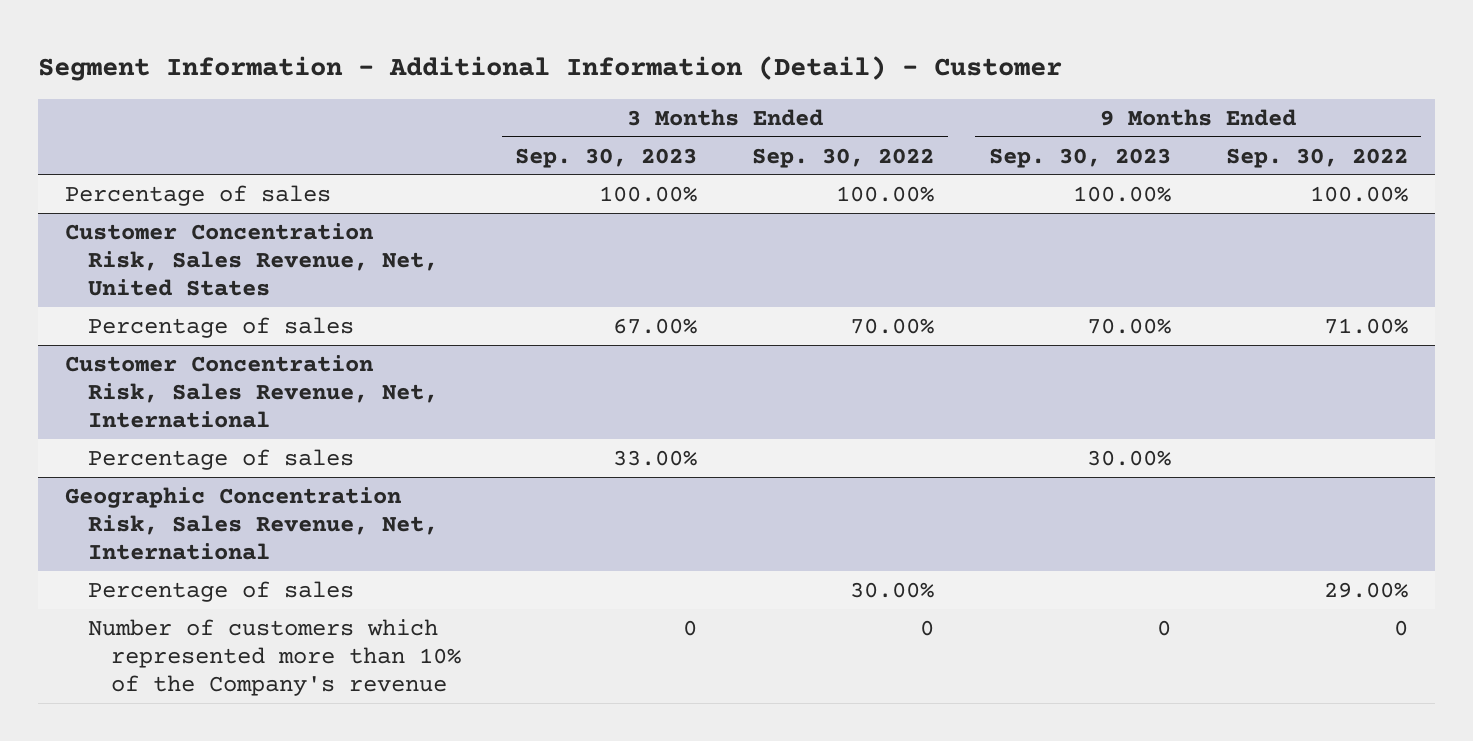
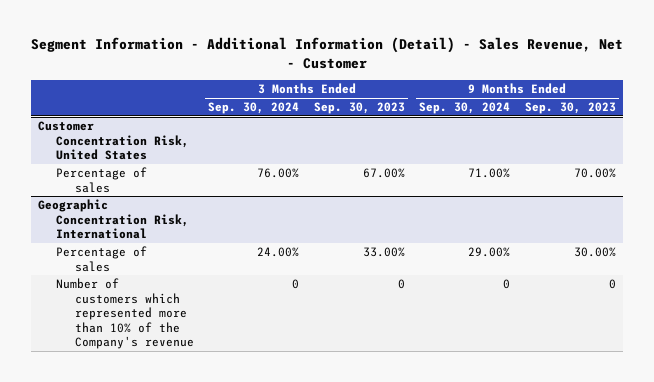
- Segment Information - Additional Information (Detail) - Customer
+ Segment Information - Additional Information (Detail) - Sales Revenue, Net - Customer
- | 3 Months Ended Sep. 30, 2023 | 3 Months Ended Sep. 30, 2022 | 9 Months Ended Sep. 30, 2023 | 9 Months Ended Sep. 30, 2022
+ | 3 Months Ended Sep. 30, 2024 | 3 Months Ended Sep. 30, 2023 | 9 Months Ended Sep. 30, 2024 | 9 Months Ended Sep. 30, 2023
- Percentage of sales | 100.00% | 100.00% | 100.00% | 100.00%
- Customer Concentration Risk, Sales Revenue, Net, United States
+ Customer Concentration Risk, United States
- Customer Concentration Risk, Sales Revenue, Net, International
+ Geographic Concentration Risk, International
- Geographic Concentration Risk, Sales Revenue, Net, International
- Percentage of sales | | 30.00% | | 29.00%

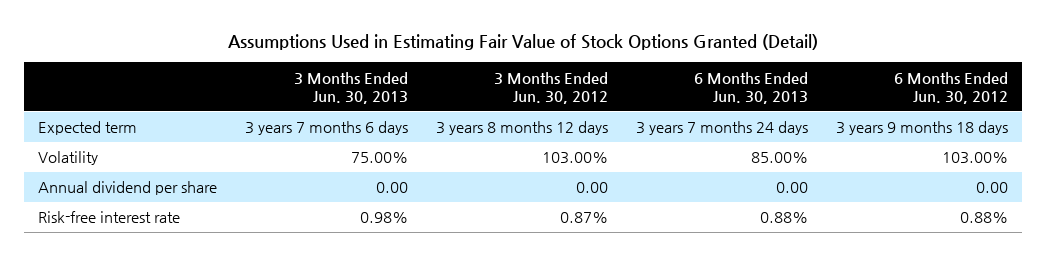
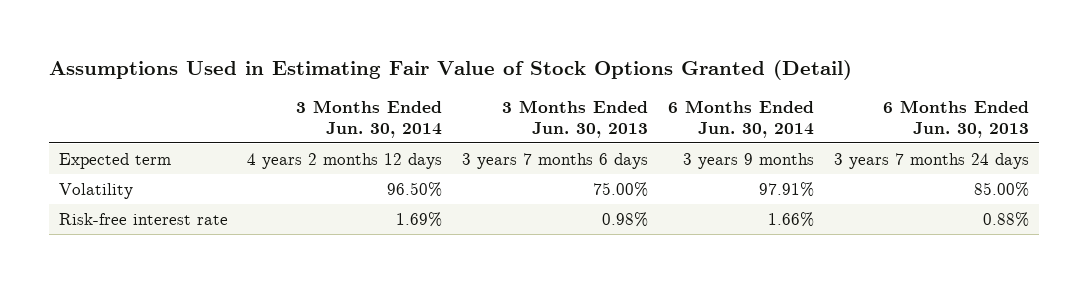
- | 3 Months Ended Jun. 30, 2013 | 3 Months Ended Jun. 30, 2012 | 6 Months Ended Jun. 30, 2013 | 6 Months Ended Jun. 30, 2012
+ | 3 Months Ended Jun. 30, 2014 | 3 Months Ended Jun. 30, 2013 | 6 Months Ended Jun. 30, 2014 | 6 Months Ended Jun. 30, 2013
- Annual dividend per share | 0.00 | 0.00 | 0.00 | 0.00

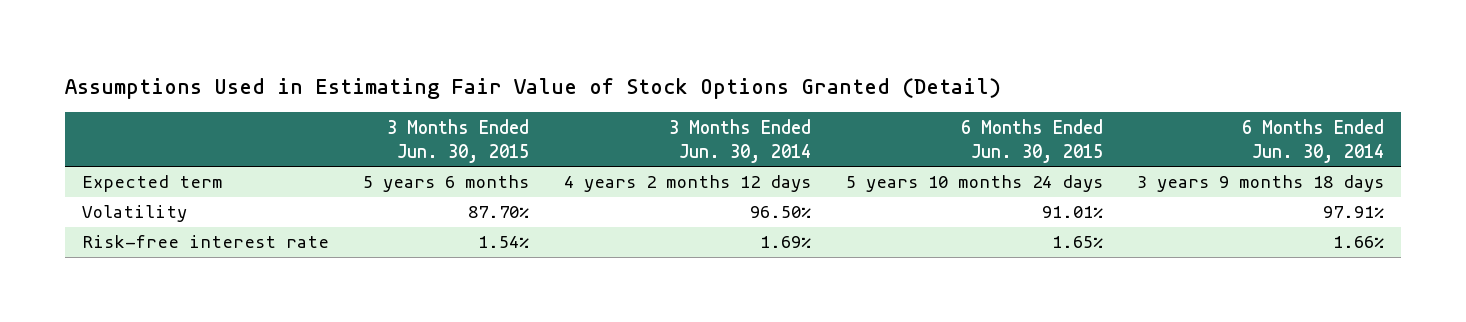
- | 3 Months Ended Jun. 30, 2014 | 3 Months Ended Jun. 30, 2013 | 6 Months Ended Jun. 30, 2014 | 6 Months Ended Jun. 30, 2013
+ | 3 Months Ended Jun. 30, 2015 | 3 Months Ended Jun. 30, 2014 | 6 Months Ended Jun. 30, 2015 | 6 Months Ended Jun. 30, 2014
- Expected term | 4 years 2 months 12 days | 3 years 7 months 6 days | 3 years 9 months | 3 years 7 months 24 days
+ Expected term | 5 years 6 months | 4 years 2 months 12 days | 5 years 10 months 24 days | 3 years 9 months 18 days

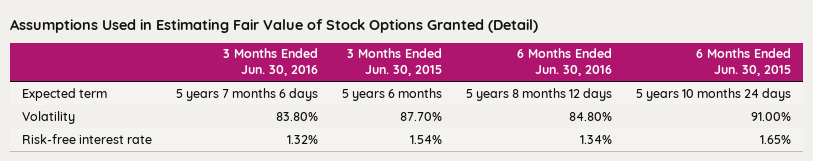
- | 3 Months Ended Jun. 30, 2015 | 3 Months Ended Jun. 30, 2014 | 6 Months Ended Jun. 30, 2015 | 6 Months Ended Jun. 30, 2014
+ | 3 Months Ended Jun. 30, 2016 | 3 Months Ended Jun. 30, 2015 | 6 Months Ended Jun. 30, 2016 | 6 Months Ended Jun. 30, 2015
- Volatility | 87.70% | 96.50% | 91.01% | 97.91%
+ Volatility | 83.80% | 87.70% | 84.80% | 91.00%

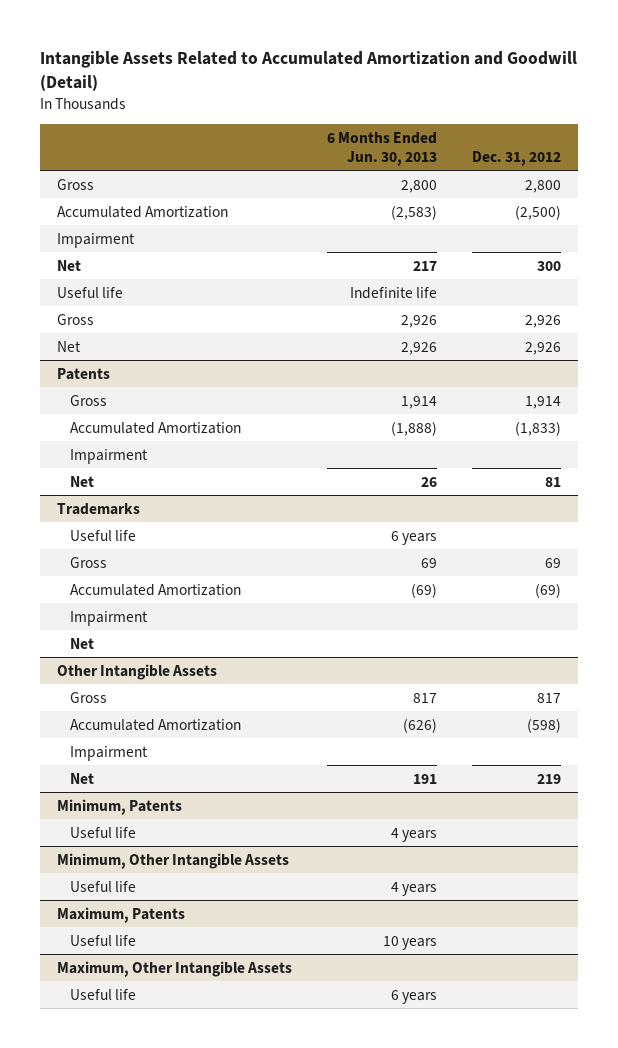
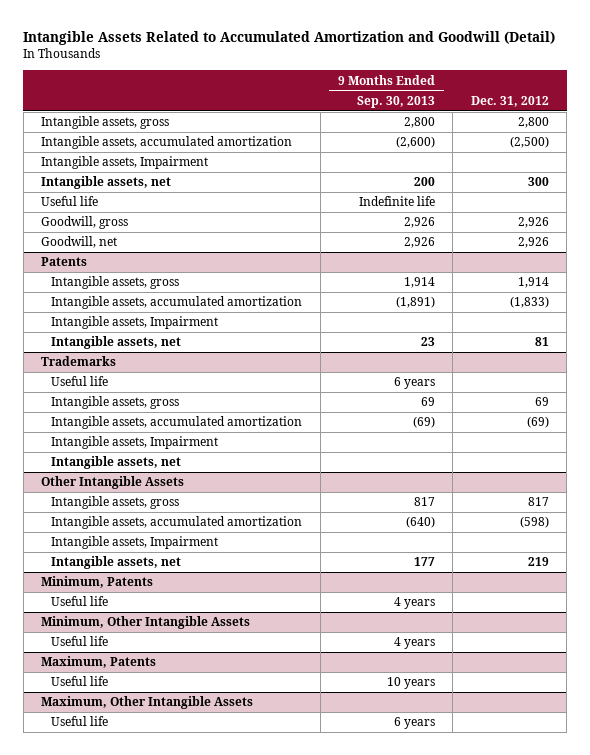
- | 6 Months Ended Jun. 30, 2013 | Dec. 31, 2012
+ | 9 Months Ended Sep. 30, 2013 | Dec. 31, 2012
- Gross | 2,800 | 2,800
- Accumulated Amortization | (2,583) | (2,500)
- Impairment
- Net | 217 | 300
+ Intangible assets, gross | 2,800 | 2,800
+ Intangible assets, accumulated amortization | (2,600) | (2,500)
+ Intangible assets, Impairment
+ Intangible assets, net | 200 | 300
- Gross | 2,926 | 2,926
- Net | 2,926 | 2,926
+ Goodwill, gross | 2,926 | 2,926
+ Goodwill, net | 2,926 | 2,926
@ Patents
- Gross | 1,914 | 1,914
- Accumulated Amortization | (1,888) | (1,833)
- Impairment
- Net | 26 | 81
+ Intangible assets, gross | 1,914 | 1,914
+ Intangible assets, accumulated amortization | (1,891) | (1,833)
+ Intangible assets, Impairment
+ Intangible assets, net | 23 | 81
@ Trademarks
- Gross | 69 | 69
- Accumulated Amortization | (69) | (69)
- Impairment
- Net
+ Intangible assets, gross | 69 | 69
+ Intangible assets, accumulated amortization | (69) | (69)
+ Intangible assets, Impairment
+ Intangible assets, net
@ Other Intangible Assets
- Gross | 817 | 817
- Accumulated Amortization | (626) | (598)
- Impairment
- Net | 191 | 219
+ Intangible assets, gross | 817 | 817
+ Intangible assets, accumulated amortization | (640) | (598)
+ Intangible assets, Impairment
+ Intangible assets, net | 177 | 219

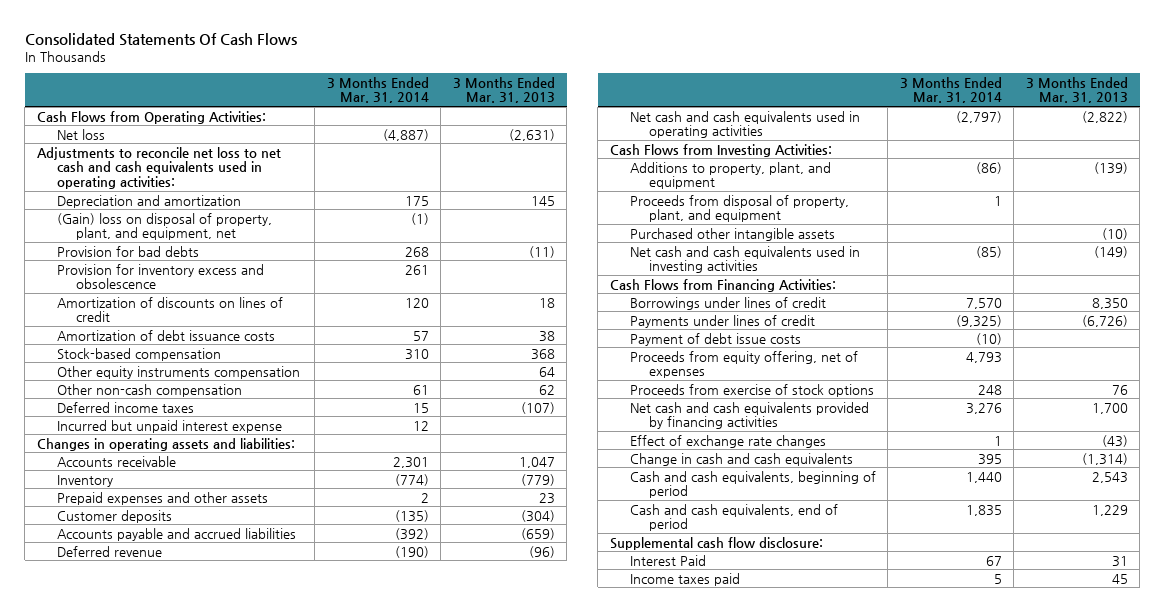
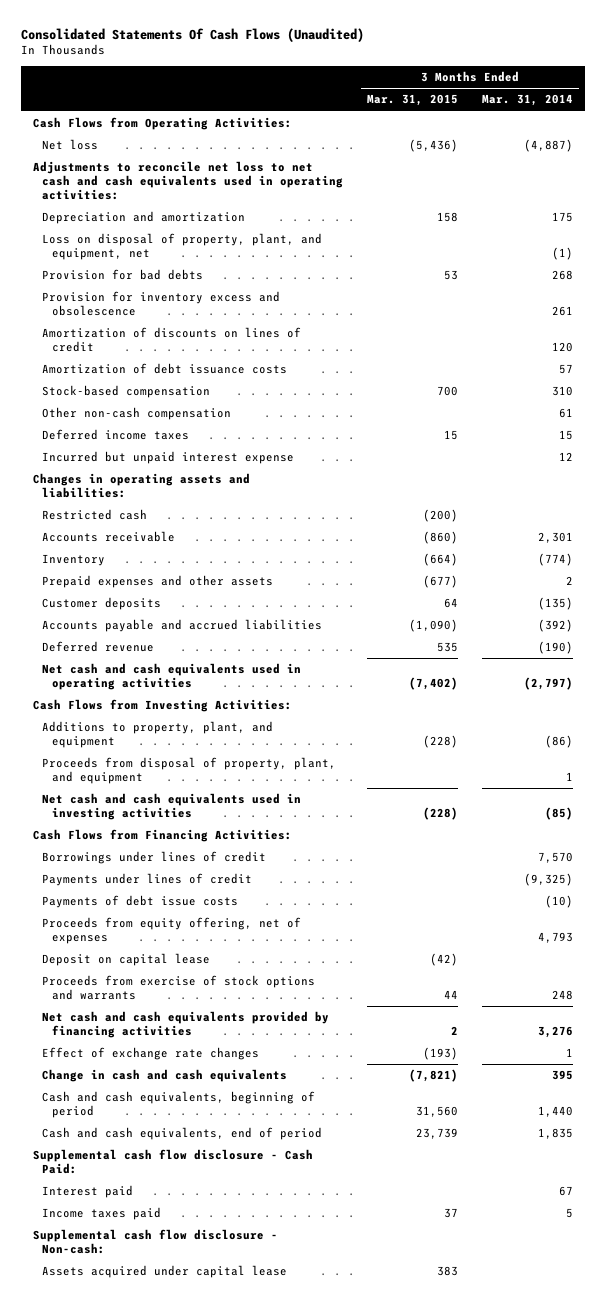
- Consolidated Statements Of Cash Flows
+ Consolidated Statements Of Cash Flows (Unaudited)
- | 3 Months Ended Mar. 31, 2014 | 3 Months Ended Mar. 31, 2013
+ | 3 Months Ended Mar. 31, 2015 | 3 Months Ended Mar. 31, 2014
- (Gain) loss on disposal of property, plant, and equipment, net | (1) |
+ Loss on disposal of property, plant, and equipment, net | | (1)
- Other equity instruments compensation | | 64
+ Restricted cash | (200) |
- Purchased other intangible assets | | (10)
- Payment of debt issue costs | (10) |
+ Payments of debt issue costs | | (10)
- Proceeds from exercise of stock options | 248 | 76
+ Deposit on capital lease | (42) |
+ Proceeds from exercise of stock options and warrants | 44 | 248
- Supplemental cash flow disclosure:
- Interest Paid | 67 | 31
+ Supplemental cash flow disclosure - Cash Paid:
+ Interest paid | | 67
+ Supplemental cash flow disclosure - Non-cash:
+ Assets acquired under capital lease | 383 |

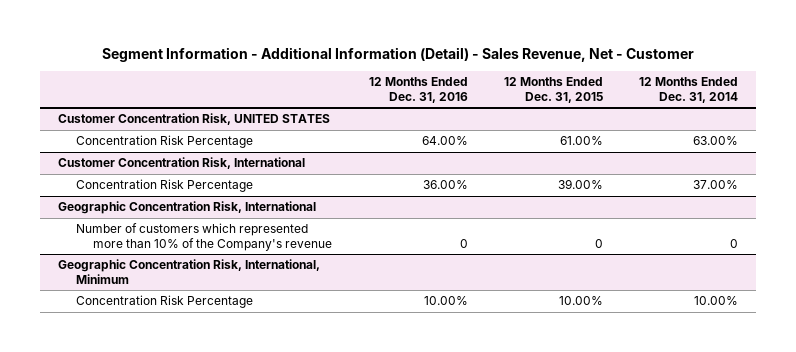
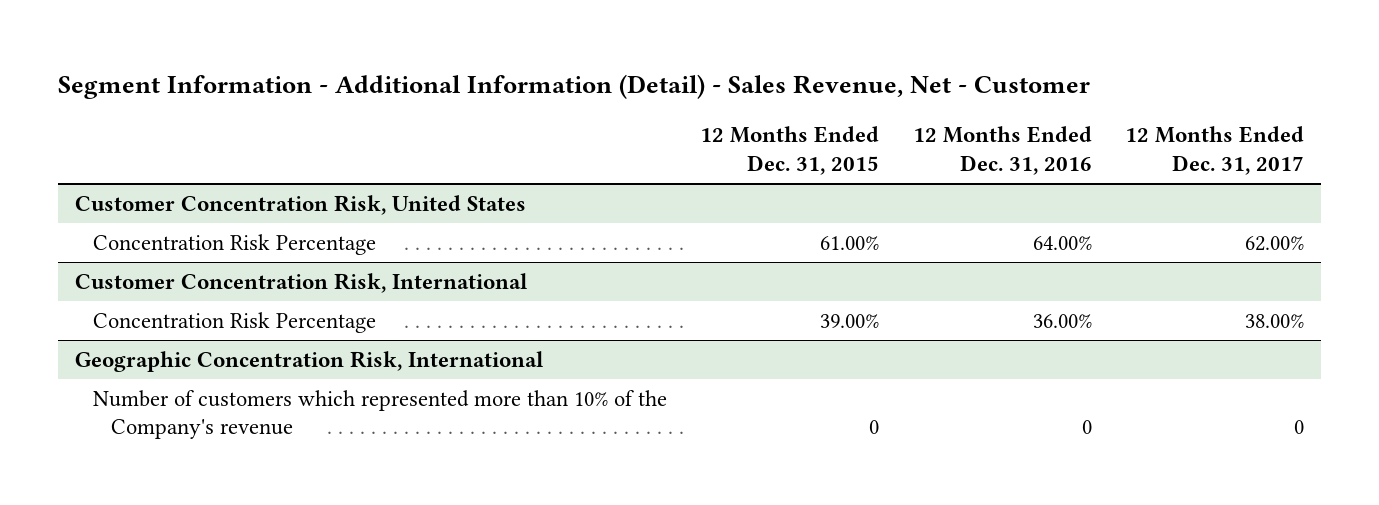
- | 12 Months Ended Dec. 31, 2016 | 12 Months Ended Dec. 31, 2015 | 12 Months Ended Dec. 31, 2014
+ | 12 Months Ended Dec. 31, 2015 | 12 Months Ended Dec. 31, 2016 | 12 Months Ended Dec. 31, 2017
- Customer Concentration Risk, UNITED STATES
+ Customer Concentration Risk, United States
- Geographic Concentration Risk, International, Minimum
- Concentration Risk Percentage | 10.00% | 10.00% | 10.00%

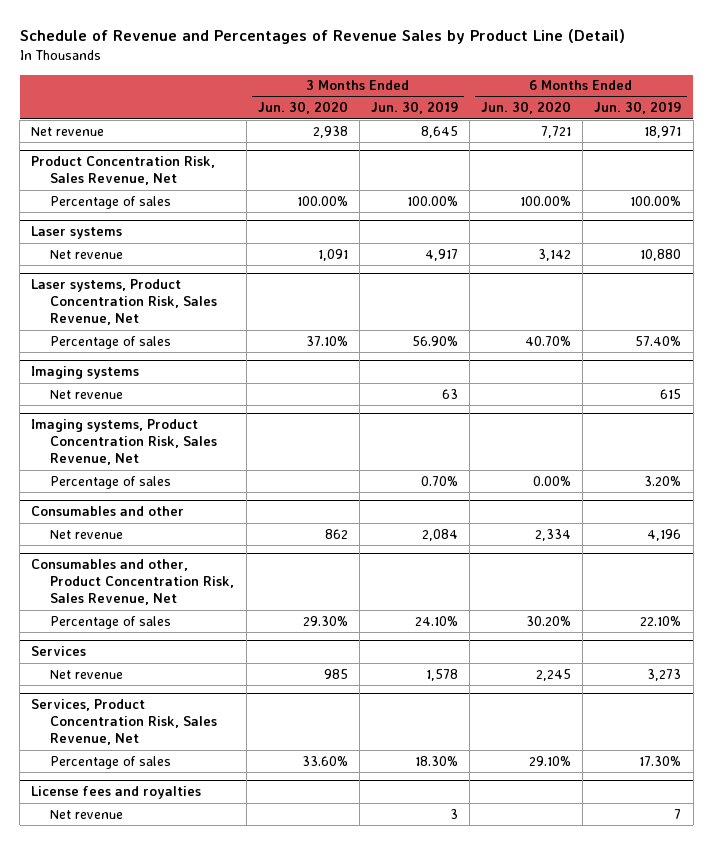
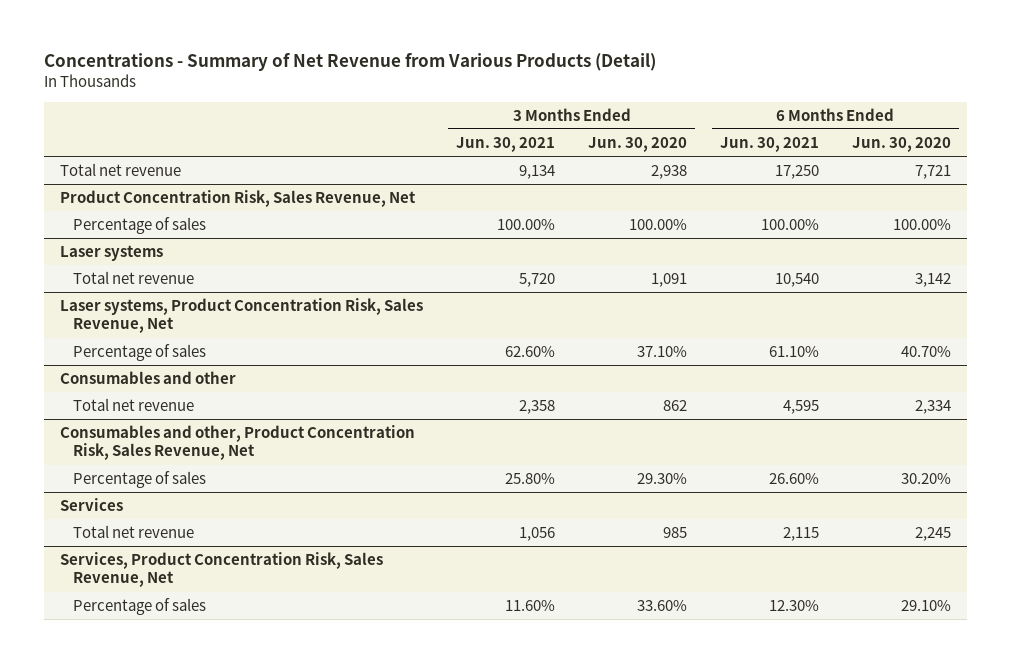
- Schedule of Revenue and Percentages of Revenue Sales by Product Line (Detail)
+ Concentrations - Summary of Net Revenue from Various Products (Detail)
- | 3 Months Ended Jun. 30, 2020 | 3 Months Ended Jun. 30, 2019 | 6 Months Ended Jun. 30, 2020 | 6 Months Ended Jun. 30, 2019
+ | 3 Months Ended Jun. 30, 2021 | 3 Months Ended Jun. 30, 2020 | 6 Months Ended Jun. 30, 2021 | 6 Months Ended Jun. 30, 2020
- Net revenue | 2,938 | 8,645 | 7,721 | 18,971
+ Total net revenue | 9,134 | 2,938 | 17,250 | 7,721
@ Laser systems
- Net revenue | 1,091 | 4,917 | 3,142 | 10,880
+ Total net revenue | 5,720 | 1,091 | 10,540 | 3,142
- Imaging systems
- Net revenue | | 63 | | 615
- Imaging systems, Product Concentration Risk, Sales Revenue, Net
- Percentage of sales | | 0.70% | 0.00% | 3.20%
@ Consumables and other
- Net revenue | 862 | 2,084 | 2,334 | 4,196
+ Total net revenue | 2,358 | 862 | 4,595 | 2,334
@ Services
- Net revenue | 985 | 1,578 | 2,245 | 3,273
+ Total net revenue | 1,056 | 985 | 2,115 | 2,245
- License fees and royalties
- Net revenue | | 3 | | 7

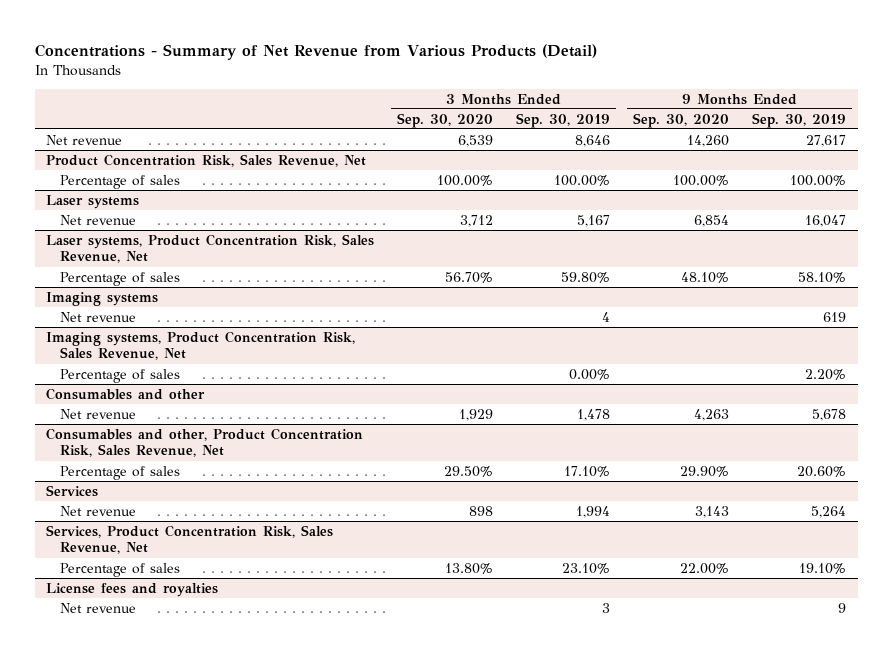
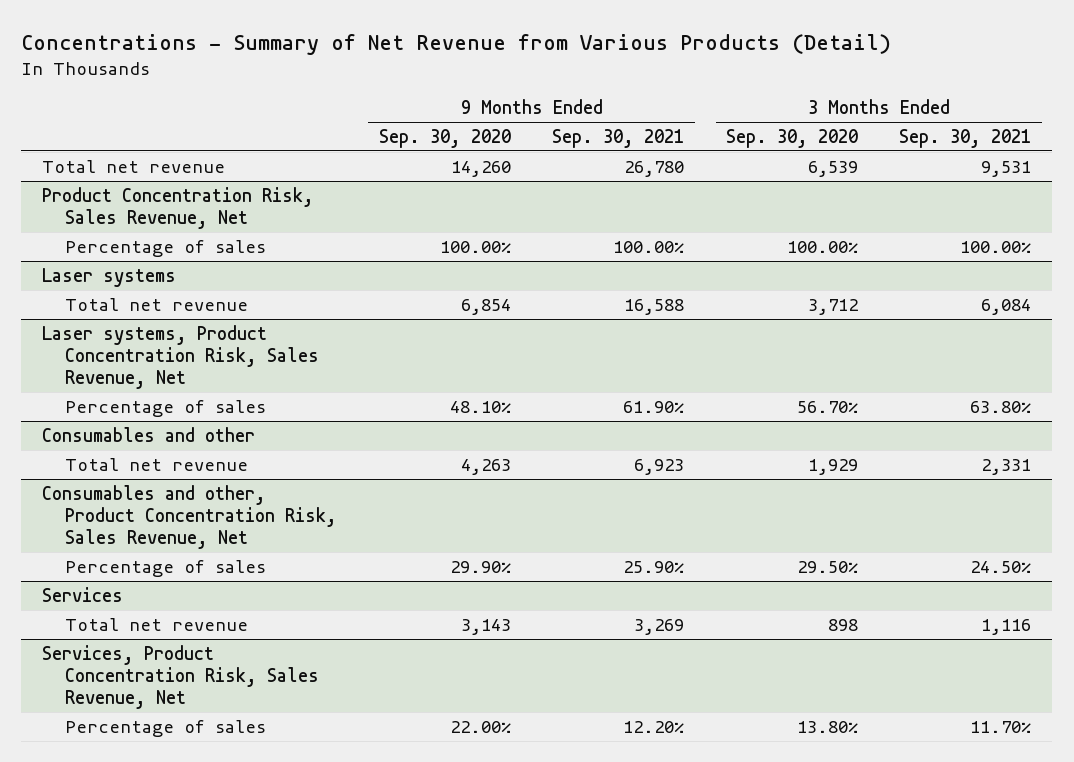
- | 3 Months Ended Sep. 30, 2020 | 3 Months Ended Sep. 30, 2019 | 9 Months Ended Sep. 30, 2020 | 9 Months Ended Sep. 30, 2019
+ | 9 Months Ended Sep. 30, 2020 | 9 Months Ended Sep. 30, 2021 | 3 Months Ended Sep. 30, 2020 | 3 Months Ended Sep. 30, 2021
- Net revenue | 6,539 | 8,646 | 14,260 | 27,617
+ Total net revenue | 14,260 | 26,780 | 6,539 | 9,531
@ Laser systems
- Net revenue | 3,712 | 5,167 | 6,854 | 16,047
+ Total net revenue | 6,854 | 16,588 | 3,712 | 6,084
- Imaging systems
- Net revenue | | 4 | | 619
- Imaging systems, Product Concentration Risk, Sales Revenue, Net
- Percentage of sales | | 0.00% | | 2.20%
@ Consumables and other
- Net revenue | 1,929 | 1,478 | 4,263 | 5,678
+ Total net revenue | 4,263 | 6,923 | 1,929 | 2,331
@ Services
- Net revenue | 898 | 1,994 | 3,143 | 5,264
+ Total net revenue | 3,143 | 3,269 | 898 | 1,116
- License fees and royalties
- Net revenue | | 3 | | 9

